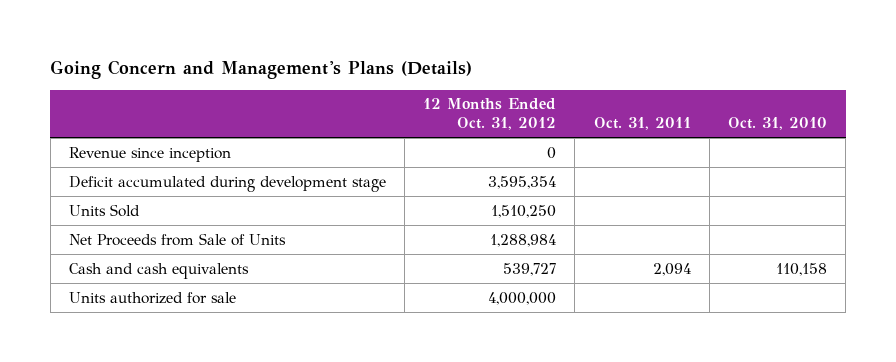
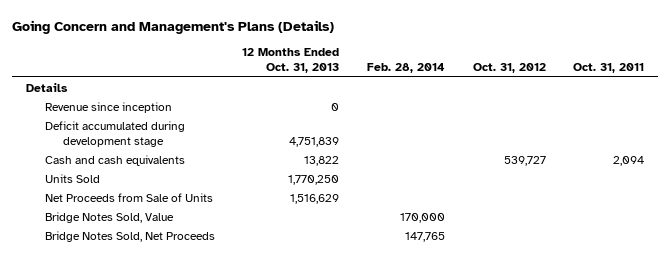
- | 12 Months Ended Oct. 31, 2012 | Oct. 31, 2011 | Oct. 31, 2010
+ | 12 Months Ended Oct. 31, 2013 | Feb. 28, 2014 | Oct. 31, 2012 | Oct. 31, 2011
+ Details
moved up: Cash and cash equivalents | 13,822 | | 539,727 | 2,094
- Units authorized for sale | 4,000,000 | |
+ Bridge Notes Sold, Value | | 170,000 | |
+ Bridge Notes Sold, Net Proceeds | | 147,765 | |

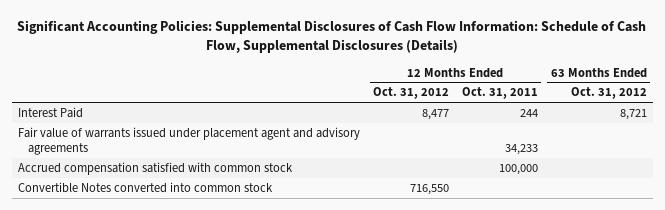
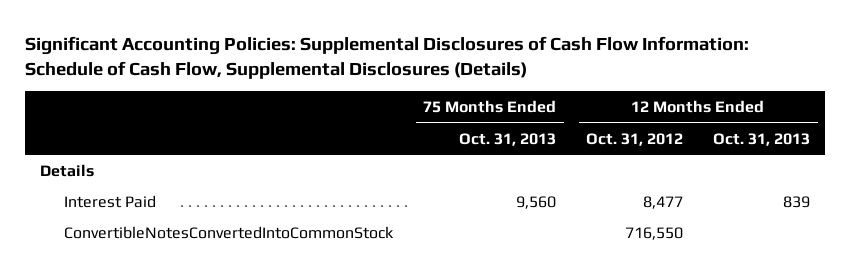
- | 12 Months Ended Oct. 31, 2012 | 12 Months Ended Oct. 31, 2011 | 63 Months Ended Oct. 31, 2012
+ | 75 Months Ended Oct. 31, 2013 | 12 Months Ended Oct. 31, 2012 | 12 Months Ended Oct. 31, 2013
+ Details
- Fair value of warrants issued under placement agent and advisory agreements | | 34,233 |
- Accrued compensation satisfied with common stock | | 100,000 |
- Convertible Notes converted into common stock | 716,550 | |
+ ConvertibleNotesConvertedIntoCommonStock | | 716,550 |

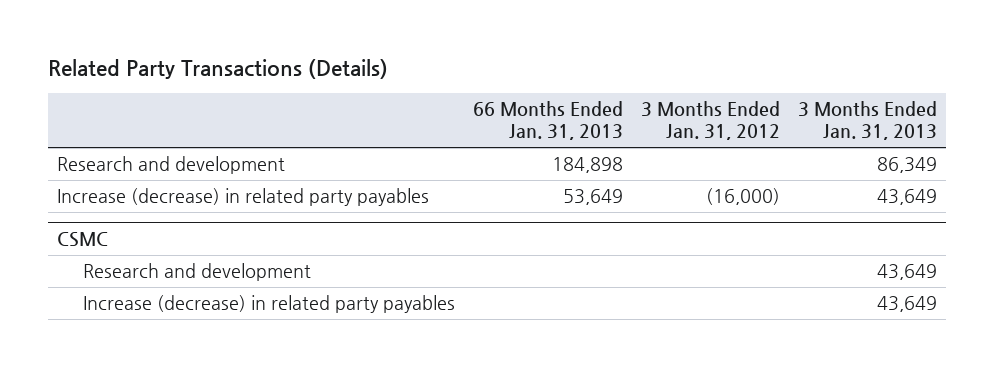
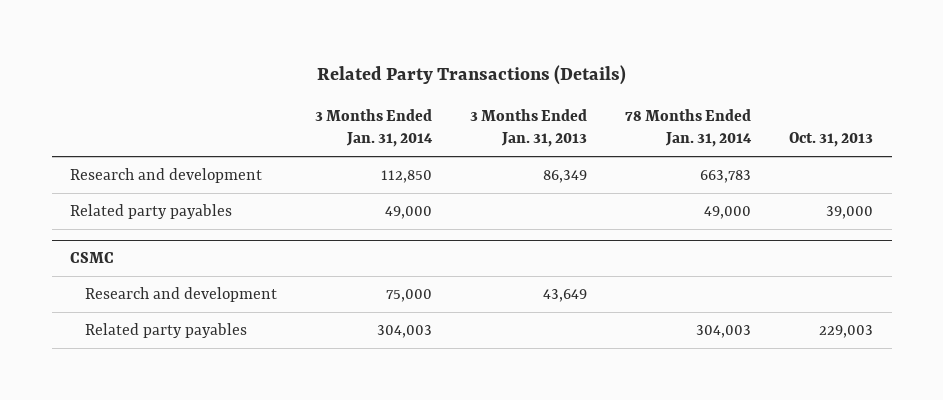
- | 66 Months Ended Jan. 31, 2013 | 3 Months Ended Jan. 31, 2012 | 3 Months Ended Jan. 31, 2013
+ | 3 Months Ended Jan. 31, 2014 | 3 Months Ended Jan. 31, 2013 | 78 Months Ended Jan. 31, 2014 | Oct. 31, 2013
- Increase (decrease) in related party payables | 53,649 | (16,000) | 43,649
+ Related party payables | 49,000 | | 49,000 | 39,000
@ CSMC
- Increase (decrease) in related party payables | | | 43,649
+ Related party payables | 304,003 | | 304,003 | 229,003

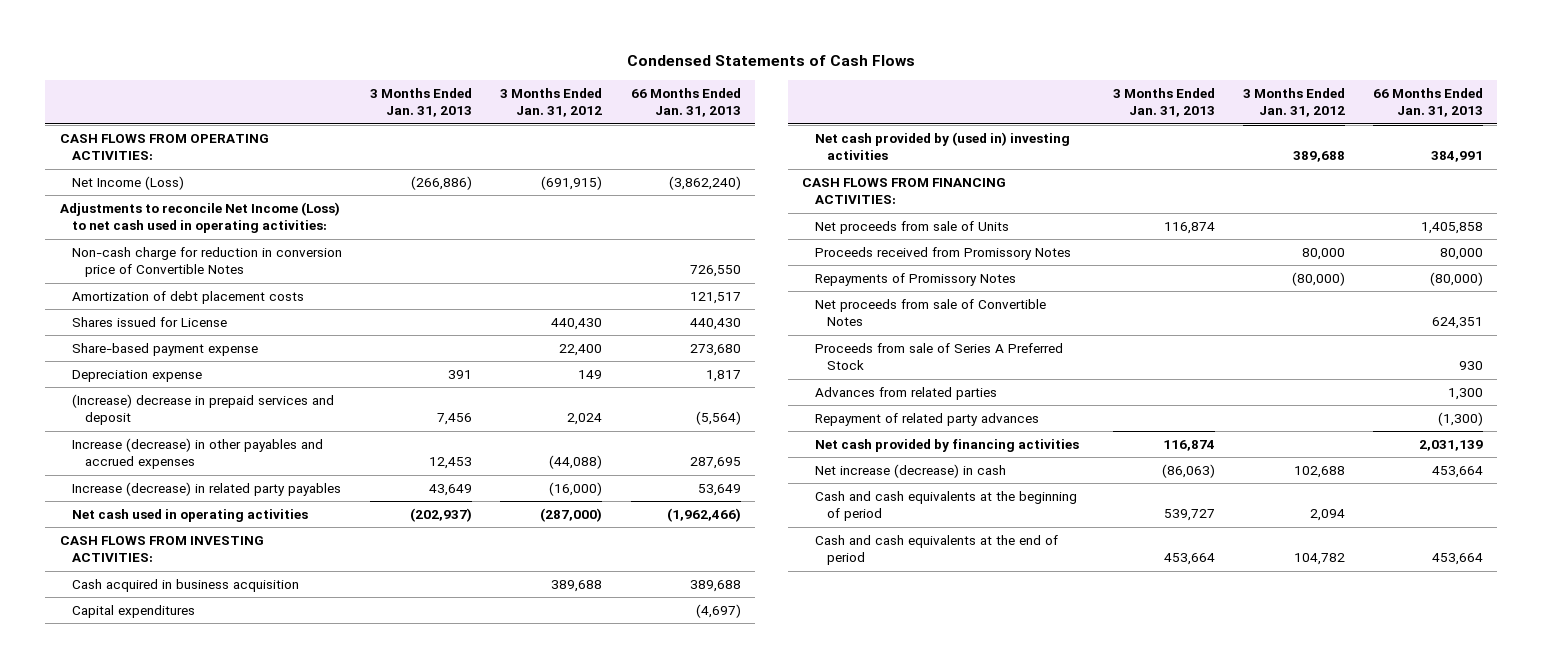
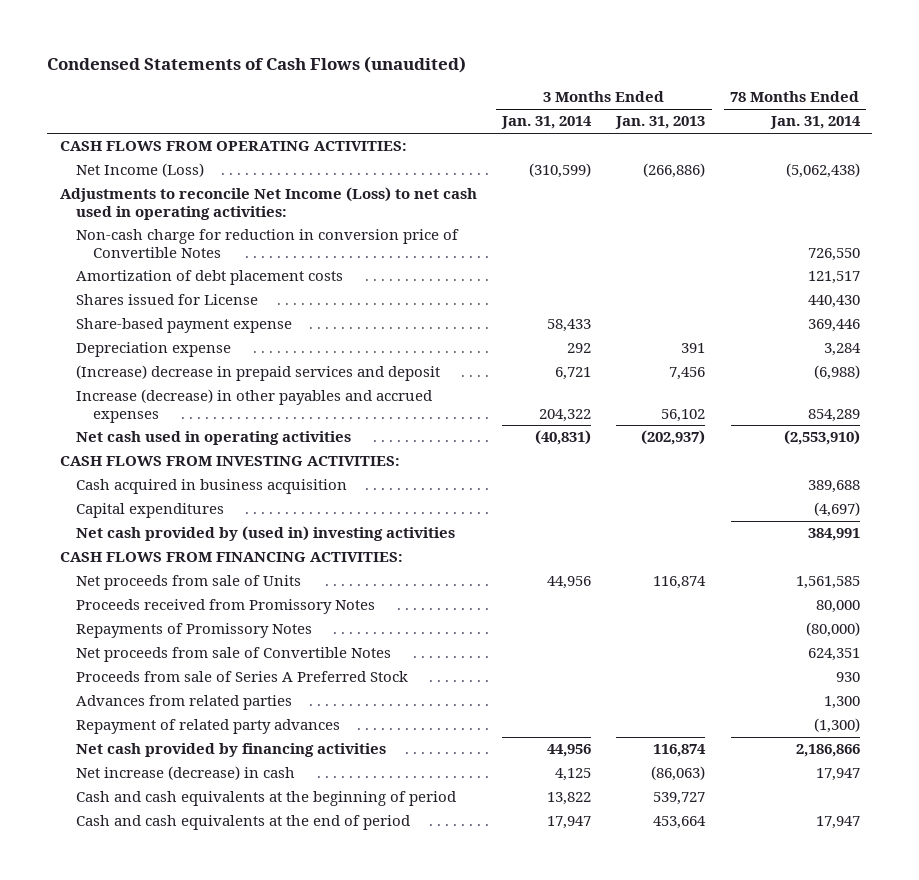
- Condensed Statements of Cash Flows
+ Condensed Statements of Cash Flows (unaudited)
- | 3 Months Ended Jan. 31, 2013 | 3 Months Ended Jan. 31, 2012 | 66 Months Ended Jan. 31, 2013
+ | 3 Months Ended Jan. 31, 2014 | 3 Months Ended Jan. 31, 2013 | 78 Months Ended Jan. 31, 2014
- Increase (decrease) in other payables and accrued expenses | 12,453 | (44,088) | 287,695
- Increase (decrease) in related party payables | 43,649 | (16,000) | 53,649
+ Increase (decrease) in other payables and accrued expenses | 204,322 | 56,102 | 854,289

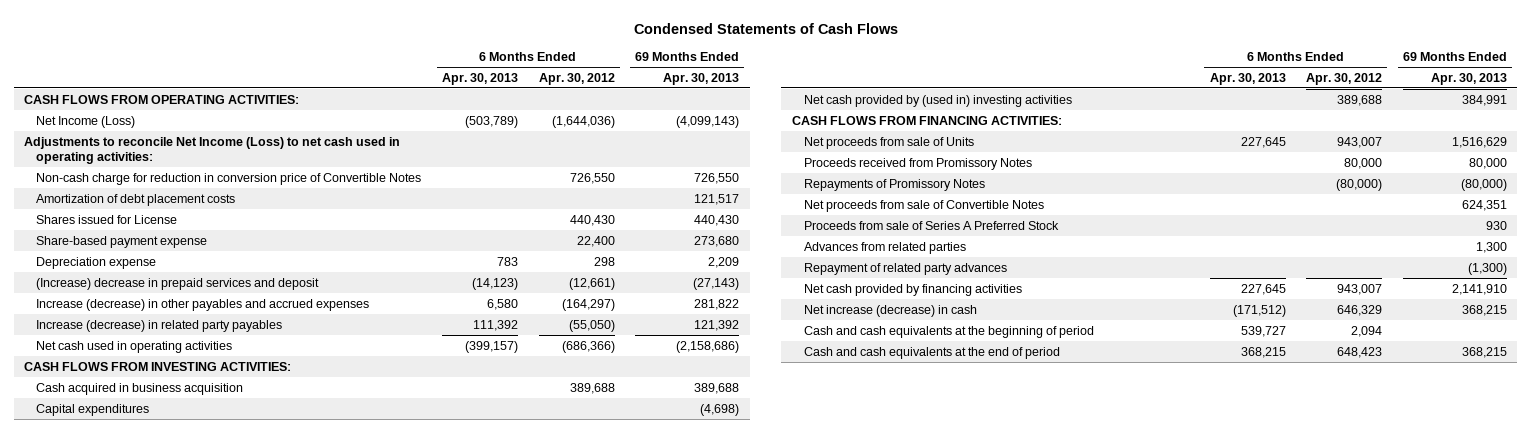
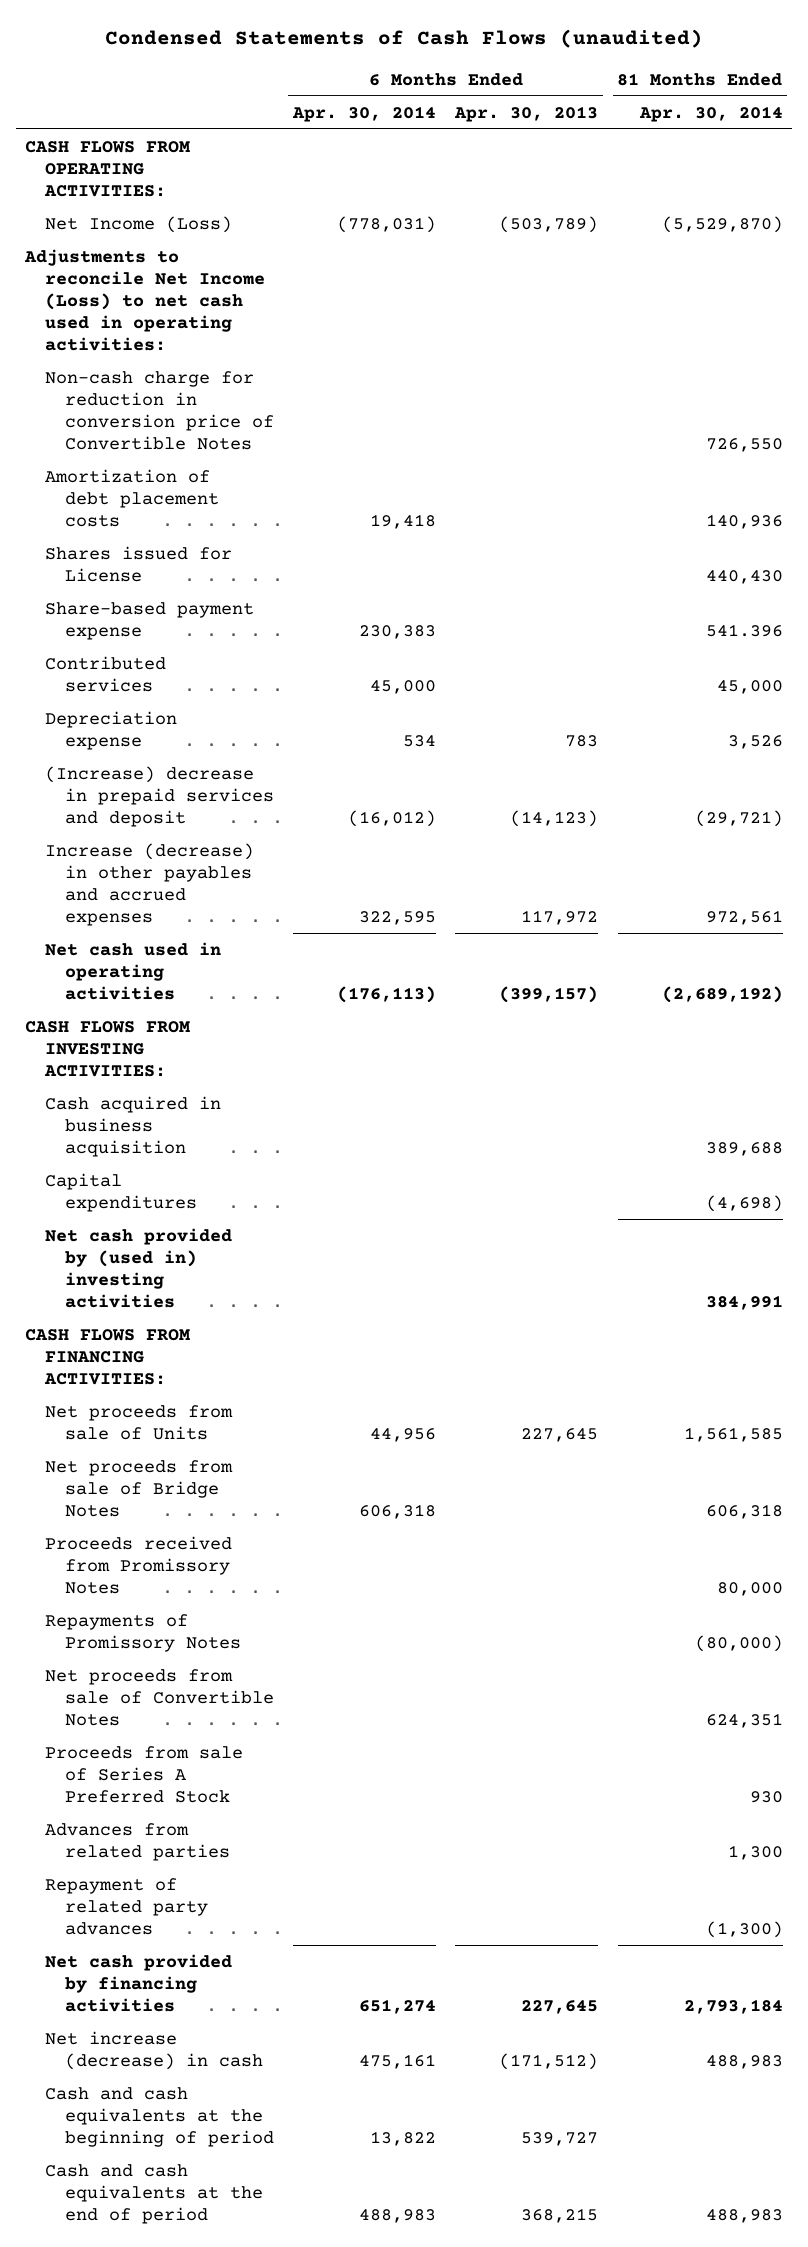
- Condensed Statements of Cash Flows
+ Condensed Statements of Cash Flows (unaudited)
- | 6 Months Ended Apr. 30, 2013 | 6 Months Ended Apr. 30, 2012 | 69 Months Ended Apr. 30, 2013
+ | 6 Months Ended Apr. 30, 2014 | 6 Months Ended Apr. 30, 2013 | 81 Months Ended Apr. 30, 2014
+ Contributed services | 45,000 | | 45,000
- Increase (decrease) in other payables and accrued expenses | 6,580 | (164,297) | 281,822
- Increase (decrease) in related party payables | 111,392 | (55,050) | 121,392
+ Increase (decrease) in other payables and accrued expenses | 322,595 | 117,972 | 972,561
+ Net proceeds from sale of Bridge Notes | 606,318 | | 606,318

